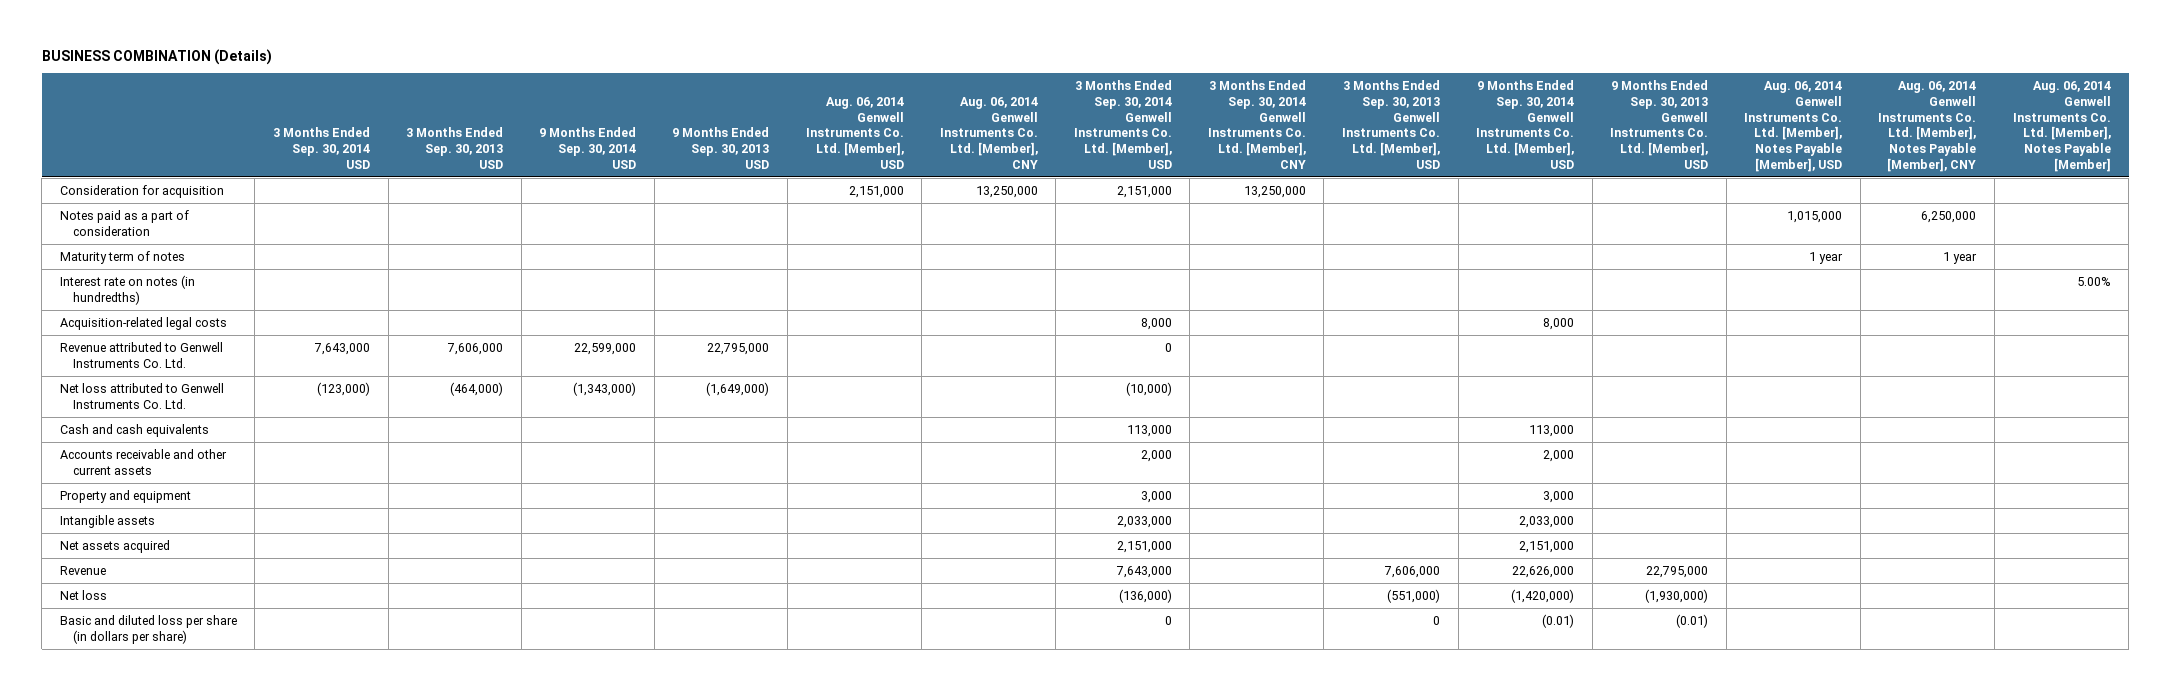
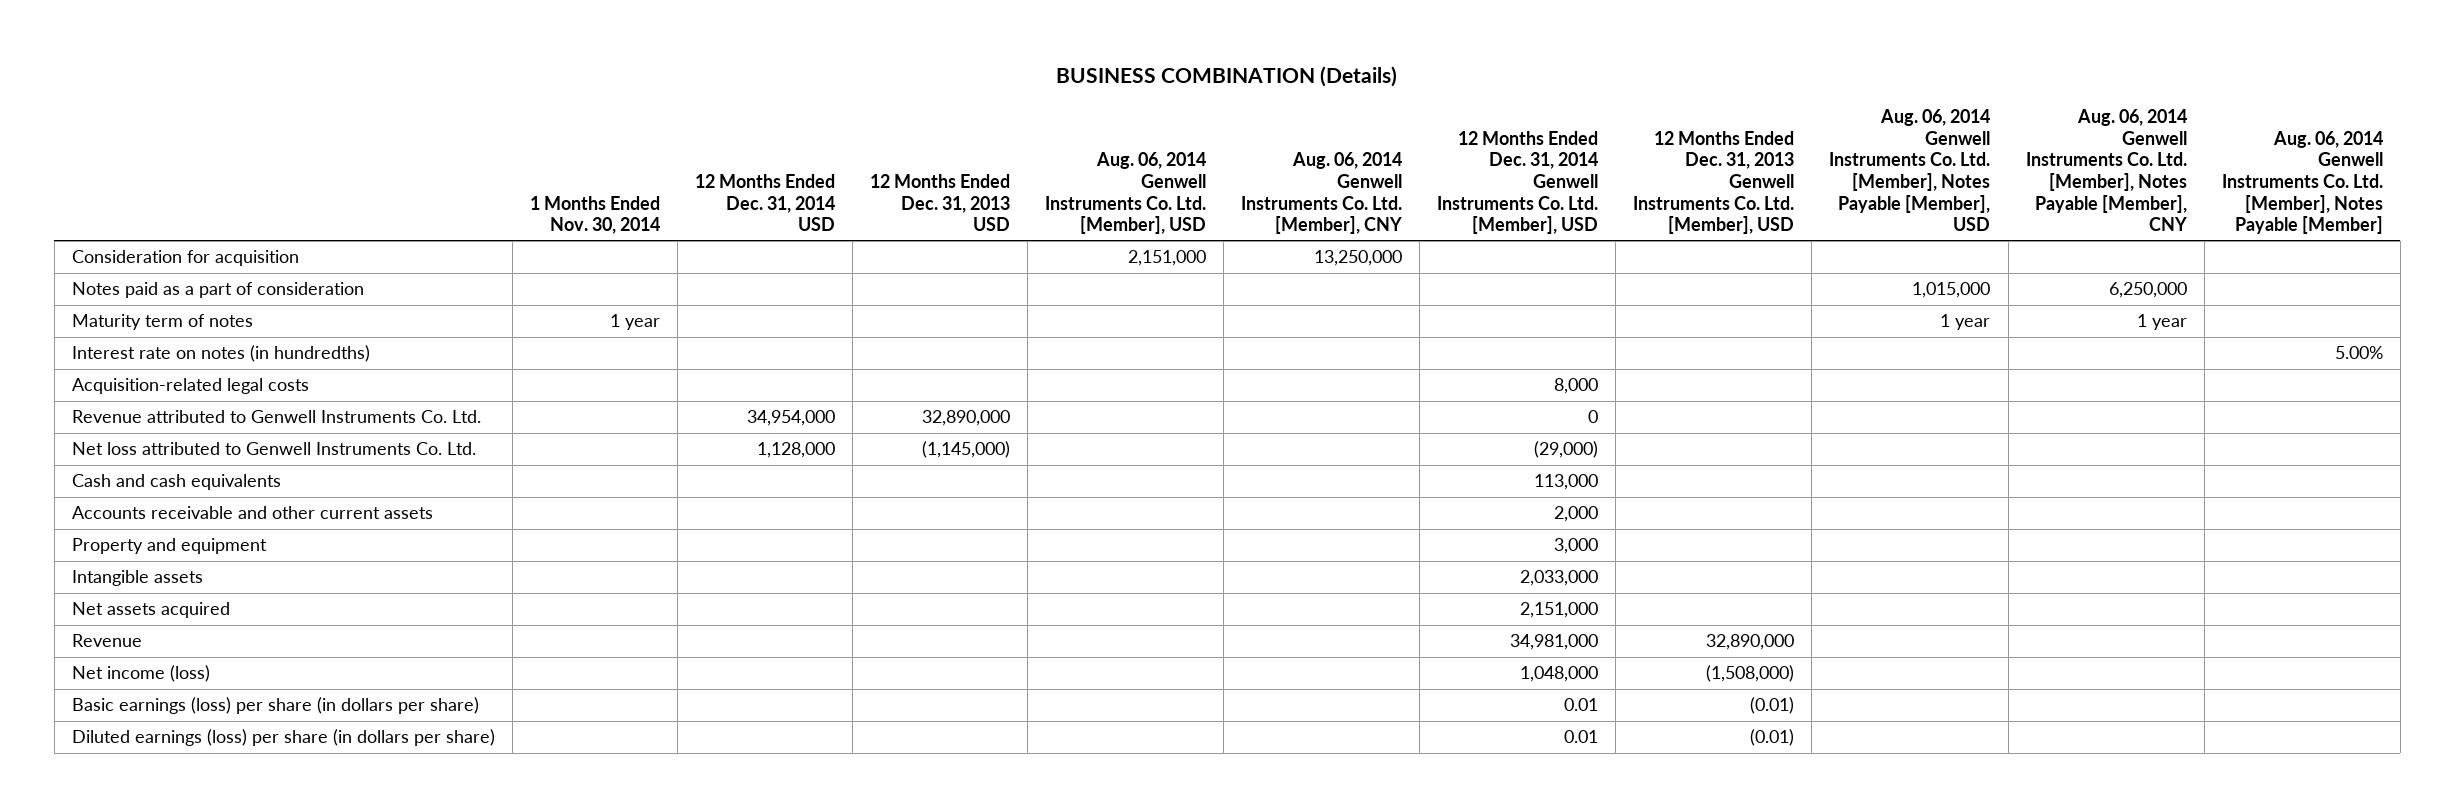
- | 3 Months Ended Sep. 30, 2014 USD | 3 Months Ended Sep. 30, 2013 USD | 9 Months Ended Sep. 30, 2014 USD | 9 Months Ended Sep. 30, 2013 USD | Aug. 06, 2014 Genwell Instruments Co. Ltd. [Member], USD | Aug. 06, 2014 Genwell Instruments Co. Ltd. [Member], CNY | 3 Months Ended Sep. 30, 2014 Genwell Instruments Co. Ltd. [Member], USD | 3 Months Ended Sep. 30, 2014 Genwell Instruments Co. Ltd. [Member], CNY | 3 Months Ended Sep. 30, 2013 Genwell Instruments Co. Ltd. [Member], USD | 9 Months Ended Sep. 30, 2014 Genwell Instruments Co. Ltd. [Member], USD | 9 Months Ended Sep. 30, 2013 Genwell Instruments Co. Ltd. [Member], USD | Aug. 06, 2014 Genwell Instruments Co. Ltd. [Member], Notes Payable [Member], USD | Aug. 06, 2014 Genwell Instruments Co. Ltd. [Member], Notes Payable [Member], CNY | Aug. 06, 2014 Genwell Instruments Co. Ltd. [Member], Notes Payable [Member]
+ | 1 Months Ended Nov. 30, 2014 | 12 Months Ended Dec. 31, 2014 USD | 12 Months Ended Dec. 31, 2013 USD | Aug. 06, 2014 Genwell Instruments Co. Ltd. [Member], USD | Aug. 06, 2014 Genwell Instruments Co. Ltd. [Member], CNY | 12 Months Ended Dec. 31, 2014 Genwell Instruments Co. Ltd. [Member], USD | 12 Months Ended Dec. 31, 2013 Genwell Instruments Co. Ltd. [Member], USD | Aug. 06, 2014 Genwell Instruments Co. Ltd. [Member], Notes Payable [Member], USD | Aug. 06, 2014 Genwell Instruments Co. Ltd. [Member], Notes Payable [Member], CNY | Aug. 06, 2014 Genwell Instruments Co. Ltd. [Member], Notes Payable [Member]
- Net loss | | | | | | | (136,000) | | (551,000) | (1,420,000) | (1,930,000) | | |
- Basic and diluted loss per share (in dollars per share) | | | | | | | 0 | | 0 | (0.01) | (0.01) | | |
+ Net income (loss) | | | | | | 1,048,000 | (1,508,000) | | |
+ Basic earnings (loss) per share (in dollars per share) | | | | | | 0.01 | (0.01) | | |
+ Diluted earnings (loss) per share (in dollars per share) | | | | | | 0.01 | (0.01) | | |

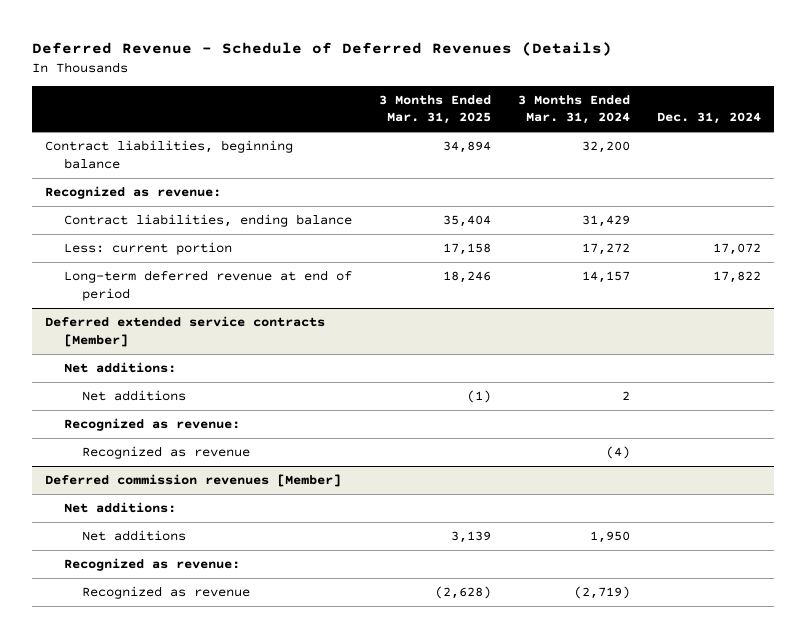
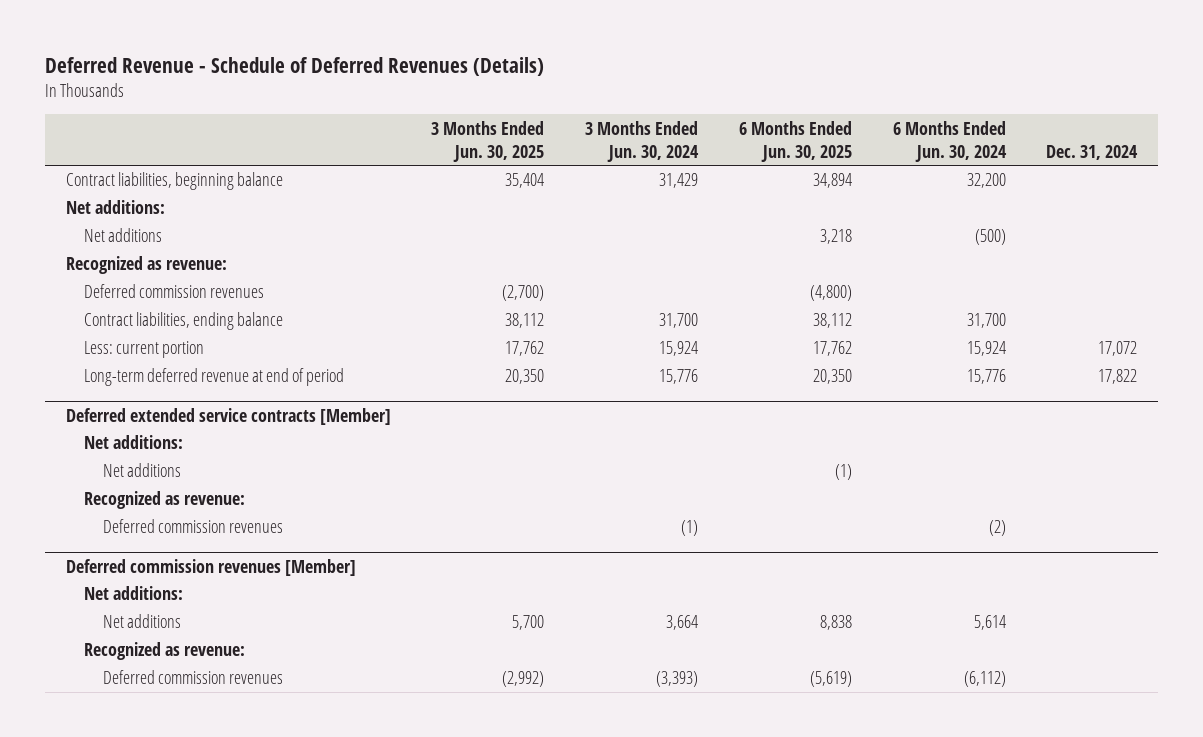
- | 3 Months Ended Mar. 31, 2025 | 3 Months Ended Mar. 31, 2024 | Dec. 31, 2024
+ | 3 Months Ended Jun. 30, 2025 | 3 Months Ended Jun. 30, 2024 | 6 Months Ended Jun. 30, 2025 | 6 Months Ended Jun. 30, 2024 | Dec. 31, 2024
+ Net additions:
+ Net additions | | | 3,218 | (500) |
+ Deferred commission revenues | (2,700) | | (4,800) | |
@ Deferred extended service contracts [Member]
- Recognized as revenue | | (4) |
+ Deferred commission revenues | | (1) | | (2) |
@ Deferred commission revenues [Member]
- Recognized as revenue | (2,628) | (2,719) |
+ Deferred commission revenues | (2,992) | (3,393) | (5,619) | (6,112) |

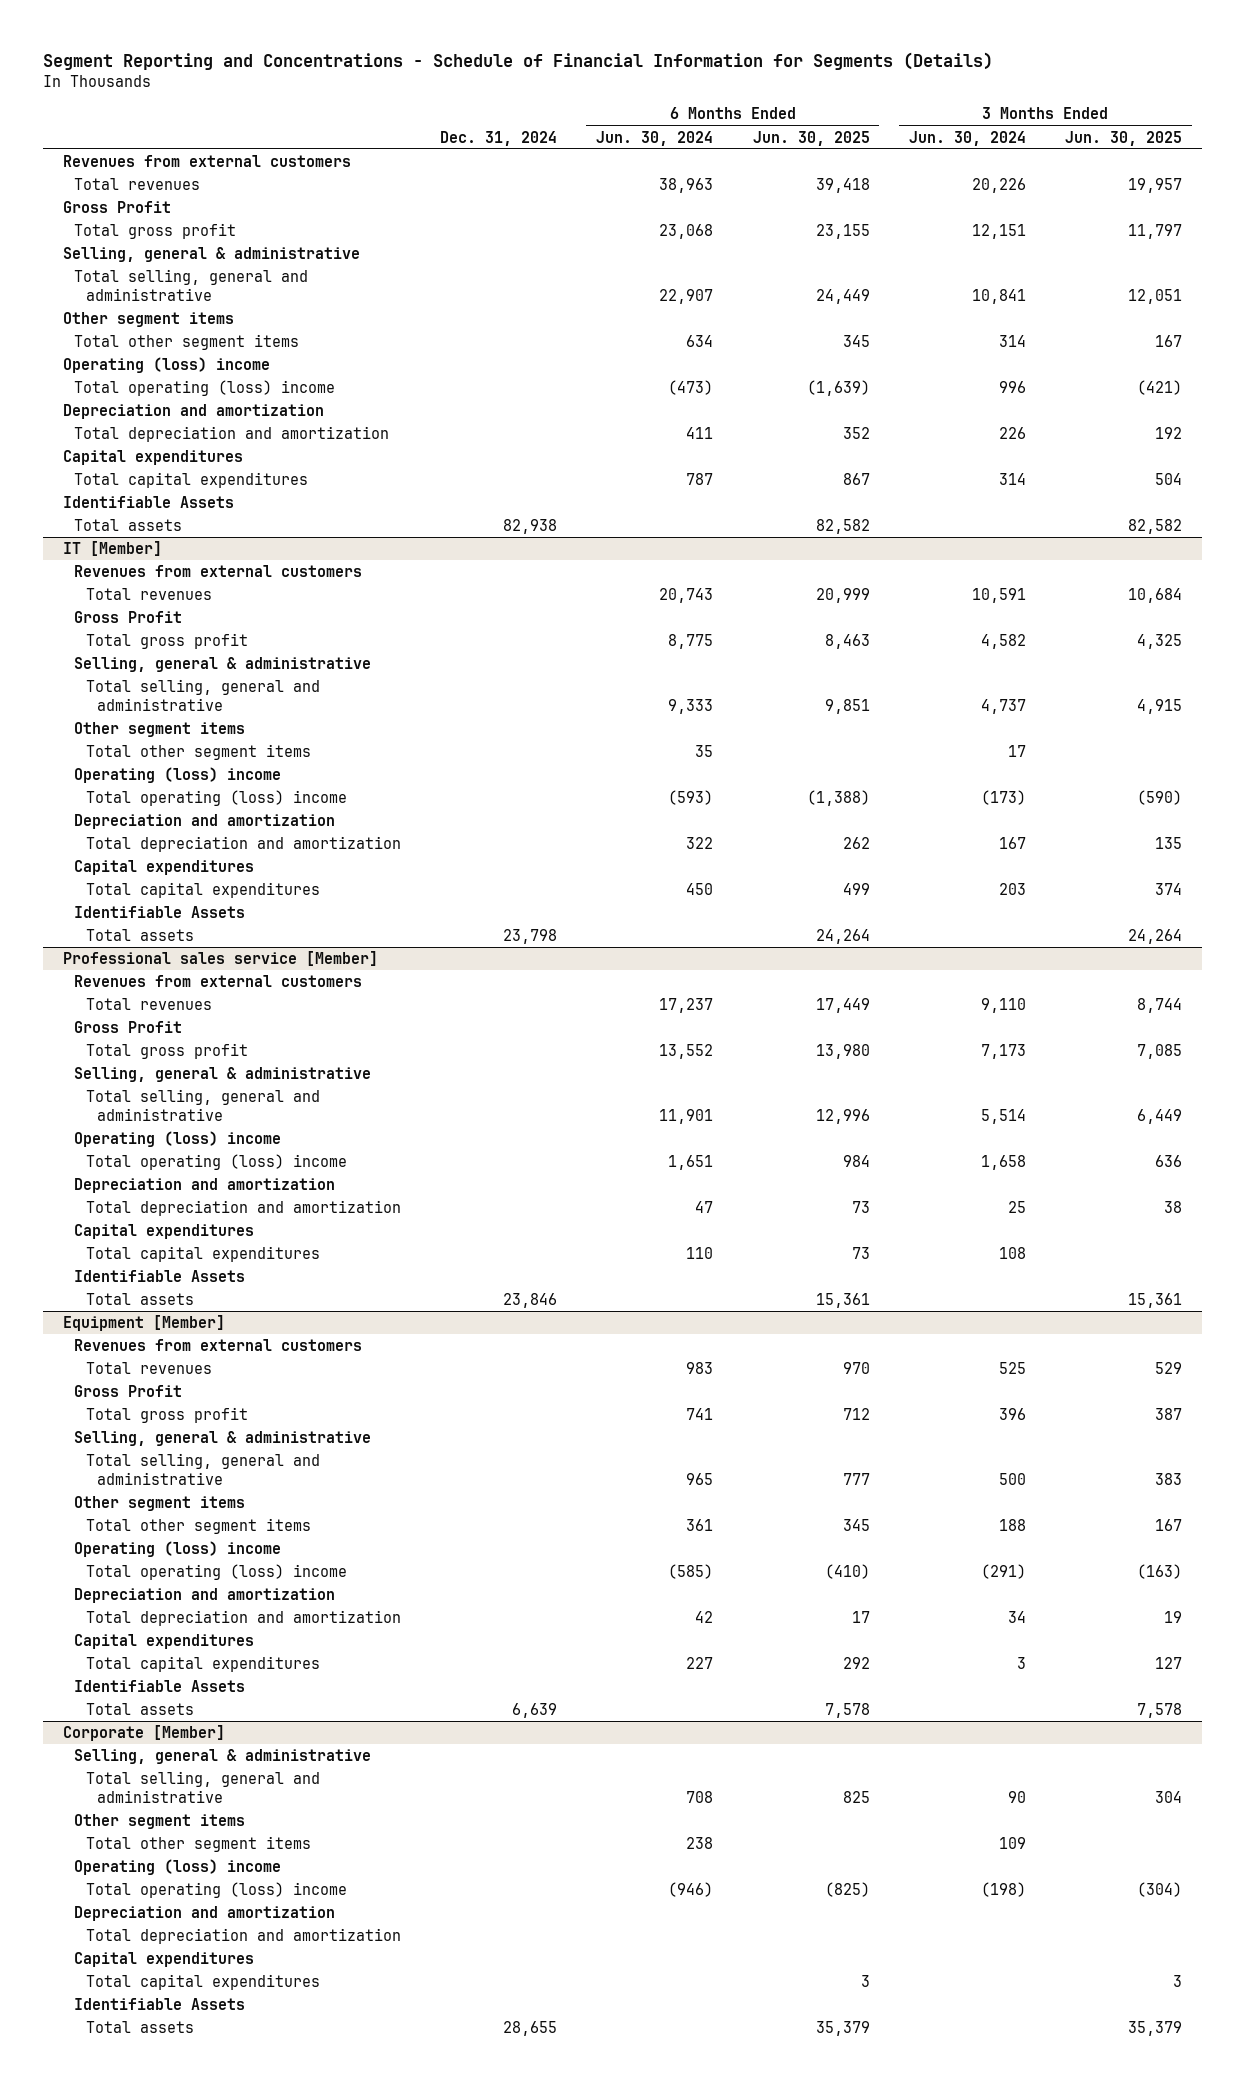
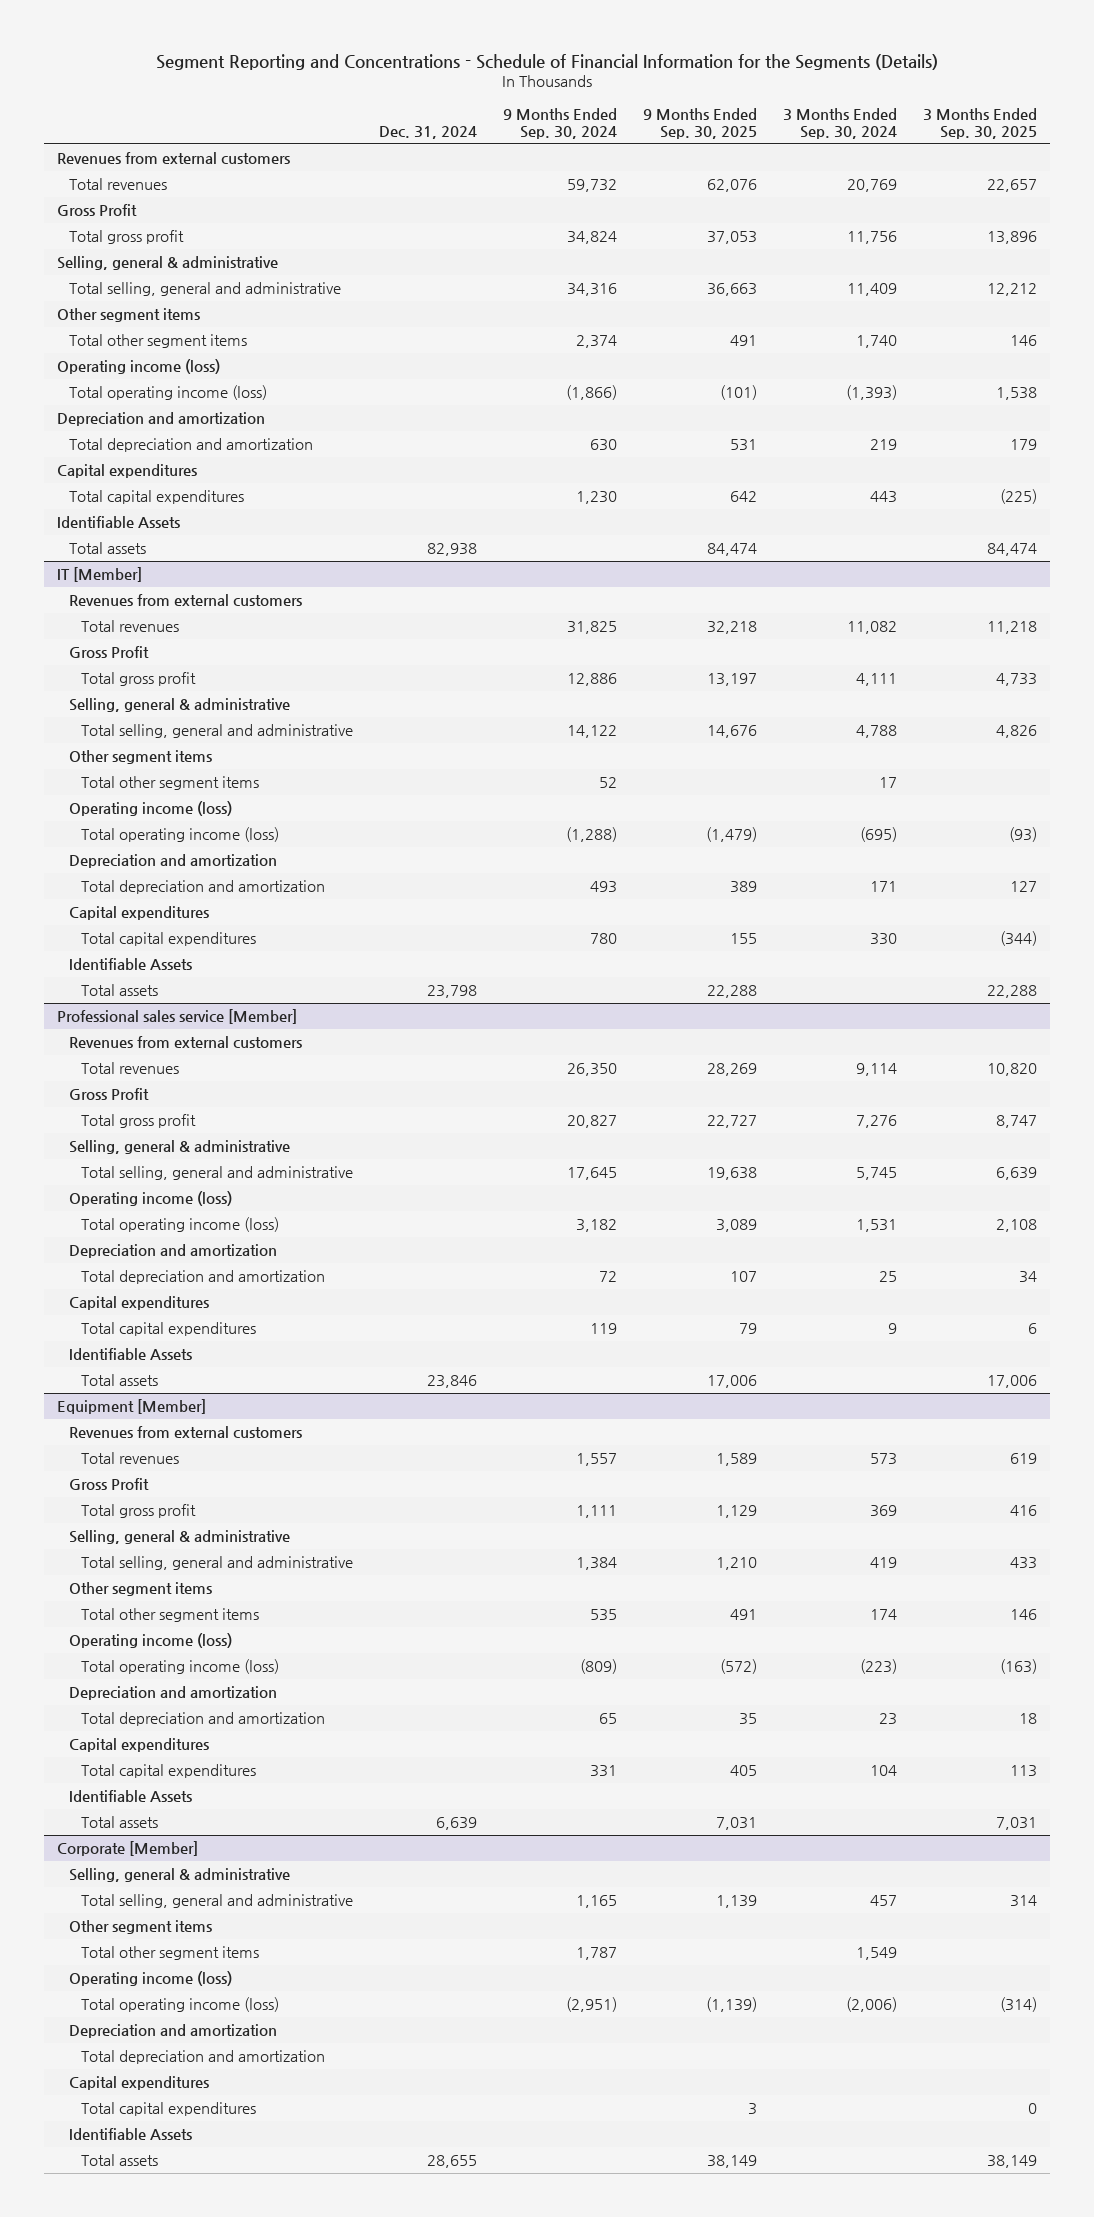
- Segment Reporting and Concentrations - Schedule of Financial Information for Segments (Details)
+ Segment Reporting and Concentrations - Schedule of Financial Information for the Segments (Details)
- | Dec. 31, 2024 | 6 Months Ended Jun. 30, 2024 | 6 Months Ended Jun. 30, 2025 | 3 Months Ended Jun. 30, 2024 | 3 Months Ended Jun. 30, 2025
+ | Dec. 31, 2024 | 9 Months Ended Sep. 30, 2024 | 9 Months Ended Sep. 30, 2025 | 3 Months Ended Sep. 30, 2024 | 3 Months Ended Sep. 30, 2025
- Operating (loss) income
- Total operating (loss) income | | (473) | (1,639) | 996 | (421)
+ Operating income (loss)
+ Total operating income (loss) | | (1,866) | (101) | (1,393) | 1,538
@ IT [Member]
- Operating (loss) income
- Total operating (loss) income | | (593) | (1,388) | (173) | (590)
+ Operating income (loss)
+ Total operating income (loss) | | (1,288) | (1,479) | (695) | (93)
@ Professional sales service [Member]
- Operating (loss) income
- Total operating (loss) income | | 1,651 | 984 | 1,658 | 636
+ Operating income (loss)
+ Total operating income (loss) | | 3,182 | 3,089 | 1,531 | 2,108
@ Equipment [Member]
- Operating (loss) income
- Total operating (loss) income | | (585) | (410) | (291) | (163)
+ Operating income (loss)
+ Total operating income (loss) | | (809) | (572) | (223) | (163)
@ Corporate [Member]
- Operating (loss) income
- Total operating (loss) income | | (946) | (825) | (198) | (304)
+ Operating income (loss)
+ Total operating income (loss) | | (2,951) | (1,139) | (2,006) | (314)

